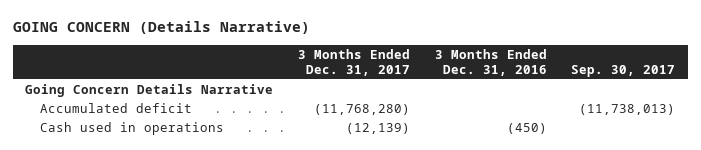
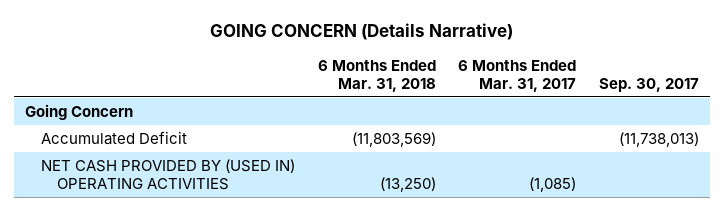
- | 3 Months Ended Dec. 31, 2017 | 3 Months Ended Dec. 31, 2016 | Sep. 30, 2017
+ | 6 Months Ended Mar. 31, 2018 | 6 Months Ended Mar. 31, 2017 | Sep. 30, 2017
- Going Concern Details Narrative
- Accumulated deficit | (11,768,280) | | (11,738,013)
- Cash used in operations | (12,139) | (450) |
+ Going Concern
+ Accumulated Deficit | (11,803,569) | | (11,738,013)
+ NET CASH PROVIDED BY (USED IN) OPERATING ACTIVITIES | (13,250) | (1,085) |

